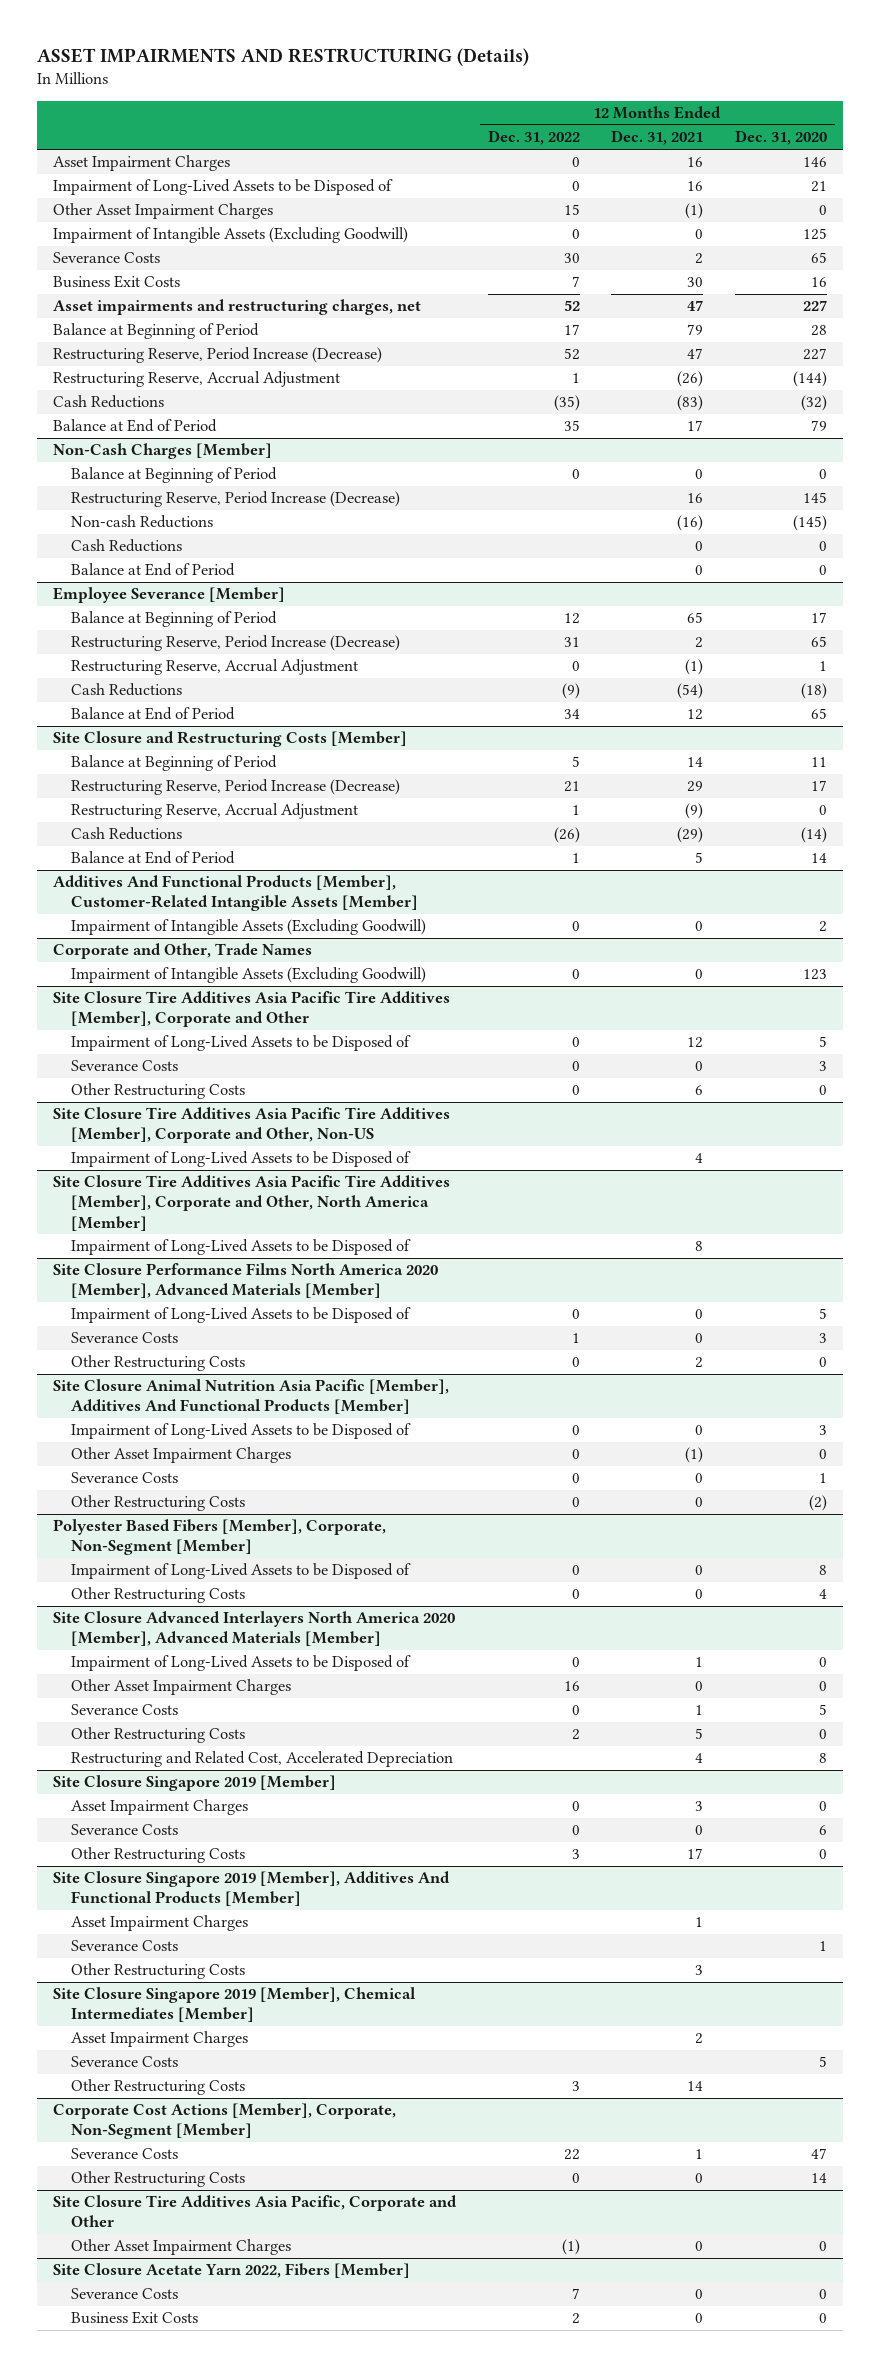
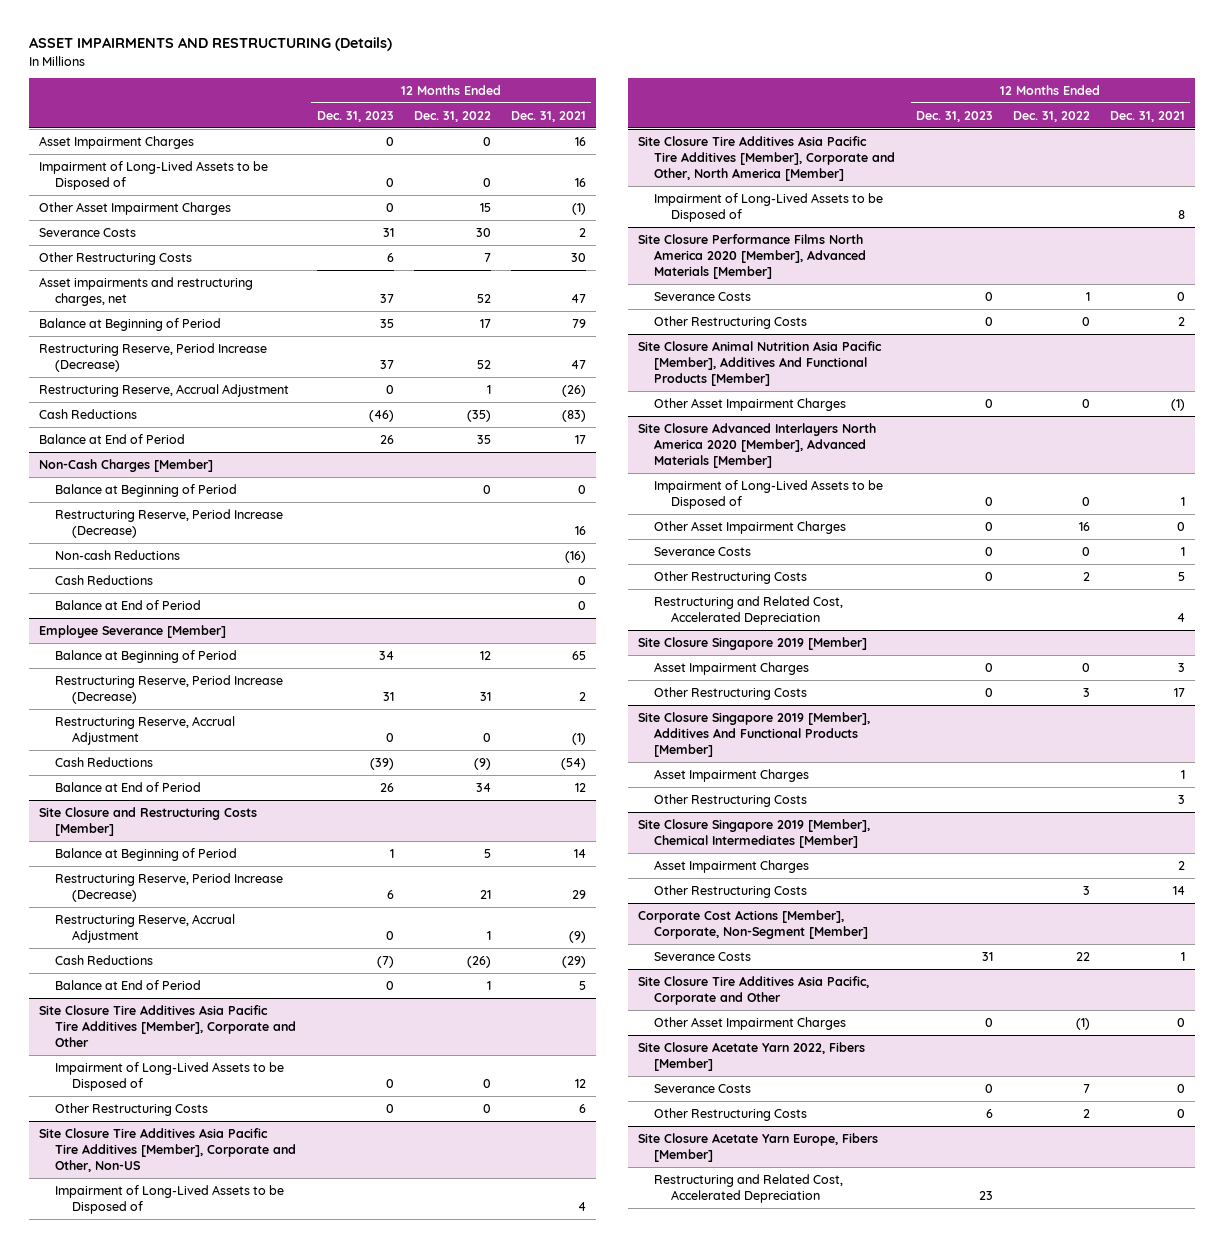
- | 12 Months Ended Dec. 31, 2022 | 12 Months Ended Dec. 31, 2021 | 12 Months Ended Dec. 31, 2020
+ | 12 Months Ended Dec. 31, 2023 | 12 Months Ended Dec. 31, 2022 | 12 Months Ended Dec. 31, 2021
- Impairment of Intangible Assets (Excluding Goodwill) | 0 | 0 | 125
- Business Exit Costs | 7 | 30 | 16
+ Other Restructuring Costs | 6 | 7 | 30
- Additives And Functional Products [Member], Customer-Related Intangible Assets [Member]
- Impairment of Intangible Assets (Excluding Goodwill) | 0 | 0 | 2
- Corporate and Other, Trade Names
- Impairment of Intangible Assets (Excluding Goodwill) | 0 | 0 | 123
@ Site Closure Tire Additives Asia Pacific Tire Additives [Member], Corporate and Other
- Severance Costs | 0 | 0 | 3
@ Site Closure Performance Films North America 2020 [Member], Advanced Materials [Member]
- Impairment of Long-Lived Assets to be Disposed of | 0 | 0 | 5
@ Site Closure Animal Nutrition Asia Pacific [Member], Additives And Functional Products [Member]
- Impairment of Long-Lived Assets to be Disposed of | 0 | 0 | 3
- Severance Costs | 0 | 0 | 1
- Other Restructuring Costs | 0 | 0 | (2)
- Polyester Based Fibers [Member], Corporate, Non-Segment [Member]
- Impairment of Long-Lived Assets to be Disposed of | 0 | 0 | 8
- Other Restructuring Costs | 0 | 0 | 4
@ Site Closure Singapore 2019 [Member]
- Severance Costs | 0 | 0 | 6
@ Site Closure Singapore 2019 [Member], Additives And Functional Products [Member]
- Severance Costs | | | 1
@ Site Closure Singapore 2019 [Member], Chemical Intermediates [Member]
- Severance Costs | | | 5
@ Corporate Cost Actions [Member], Corporate, Non-Segment [Member]
- Other Restructuring Costs | 0 | 0 | 14
@ Site Closure Acetate Yarn 2022, Fibers [Member]
- Business Exit Costs | 2 | 0 | 0
+ Other Restructuring Costs | 6 | 2 | 0
+ Site Closure Acetate Yarn Europe, Fibers [Member]
+ Restructuring and Related Cost, Accelerated Depreciation | 23 | |

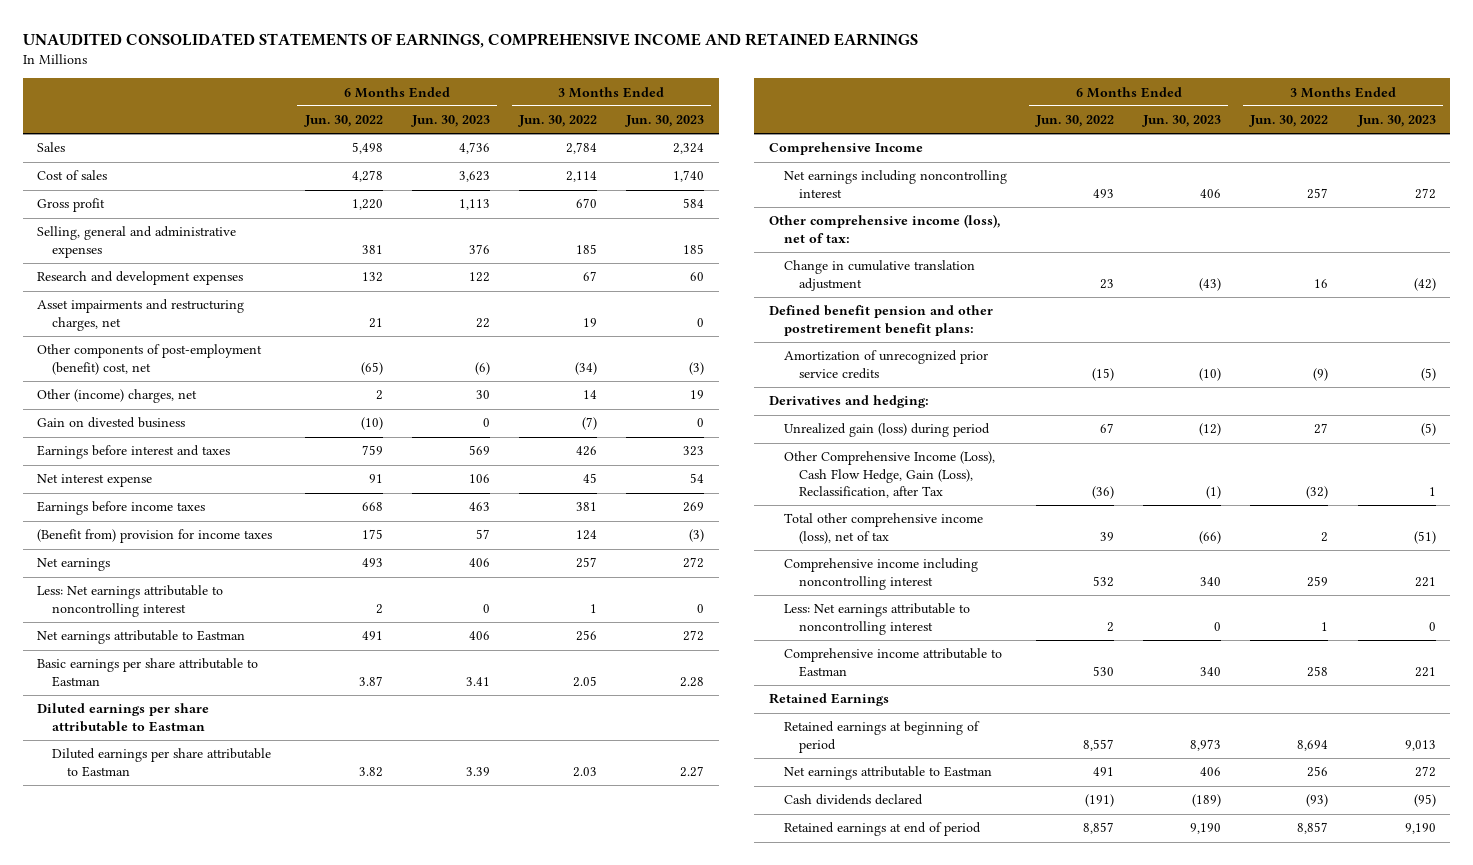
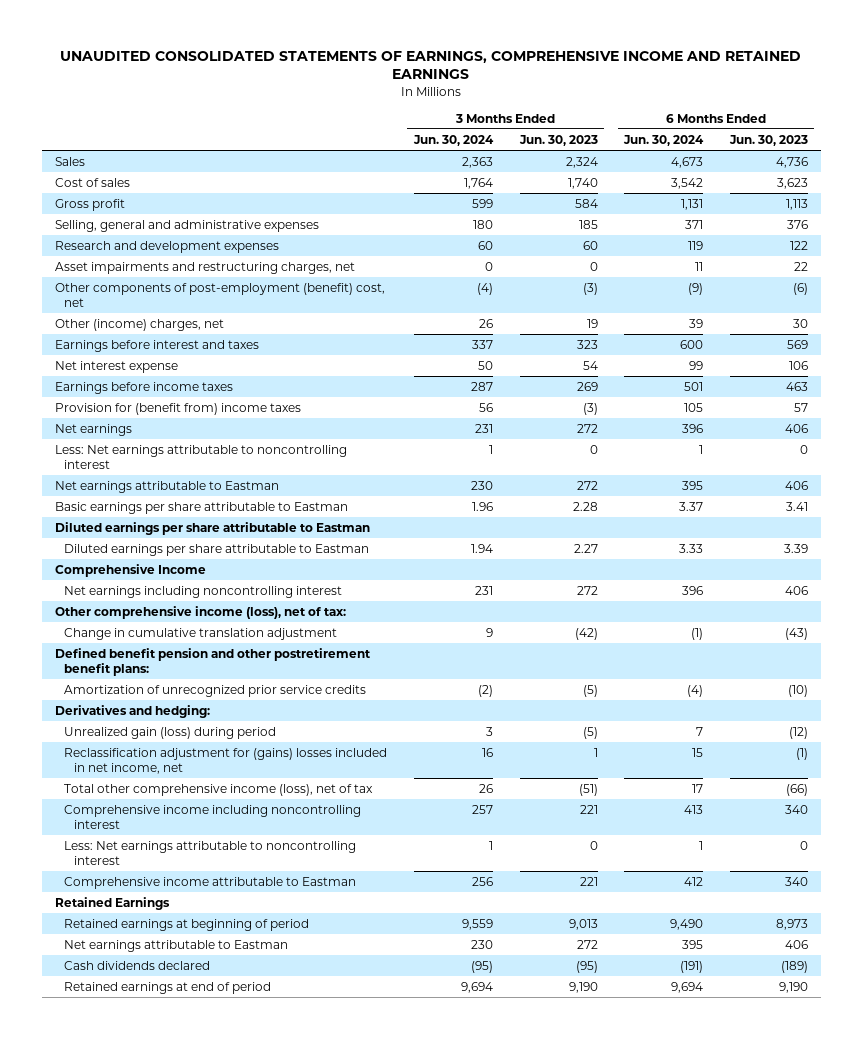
- | 6 Months Ended Jun. 30, 2022 | 6 Months Ended Jun. 30, 2023 | 3 Months Ended Jun. 30, 2022 | 3 Months Ended Jun. 30, 2023
+ | 3 Months Ended Jun. 30, 2024 | 3 Months Ended Jun. 30, 2023 | 6 Months Ended Jun. 30, 2024 | 6 Months Ended Jun. 30, 2023
- Gain on divested business | (10) | 0 | (7) | 0
- (Benefit from) provision for income taxes | 175 | 57 | 124 | (3)
+ Provision for (benefit from) income taxes | 56 | (3) | 105 | 57
- Other Comprehensive Income (Loss), Cash Flow Hedge, Gain (Loss), Reclassification, after Tax | (36) | (1) | (32) | 1
+ Reclassification adjustment for (gains) losses included in net income, net | 16 | 1 | 15 | (1)

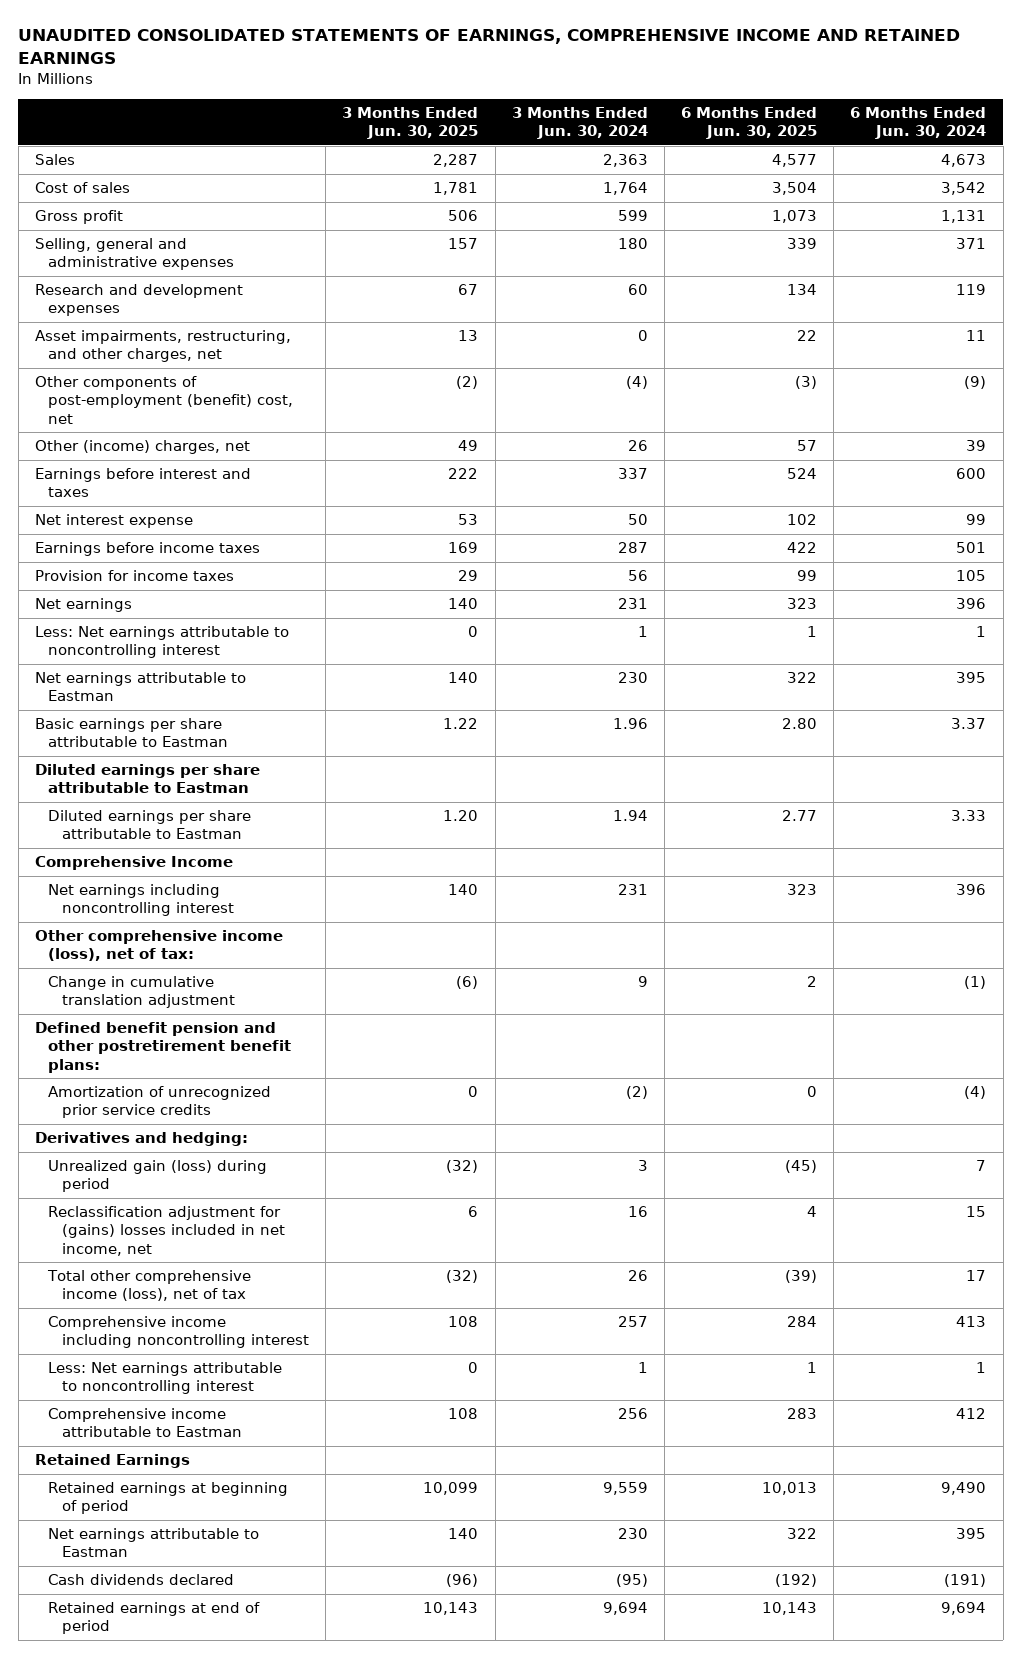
- | 3 Months Ended Jun. 30, 2024 | 3 Months Ended Jun. 30, 2023 | 6 Months Ended Jun. 30, 2024 | 6 Months Ended Jun. 30, 2023
+ | 3 Months Ended Jun. 30, 2025 | 3 Months Ended Jun. 30, 2024 | 6 Months Ended Jun. 30, 2025 | 6 Months Ended Jun. 30, 2024
- Asset impairments and restructuring charges, net | 0 | 0 | 11 | 22
+ Asset impairments, restructuring, and other charges, net | 13 | 0 | 22 | 11
- Provision for (benefit from) income taxes | 56 | (3) | 105 | 57
+ Provision for income taxes | 29 | 56 | 99 | 105

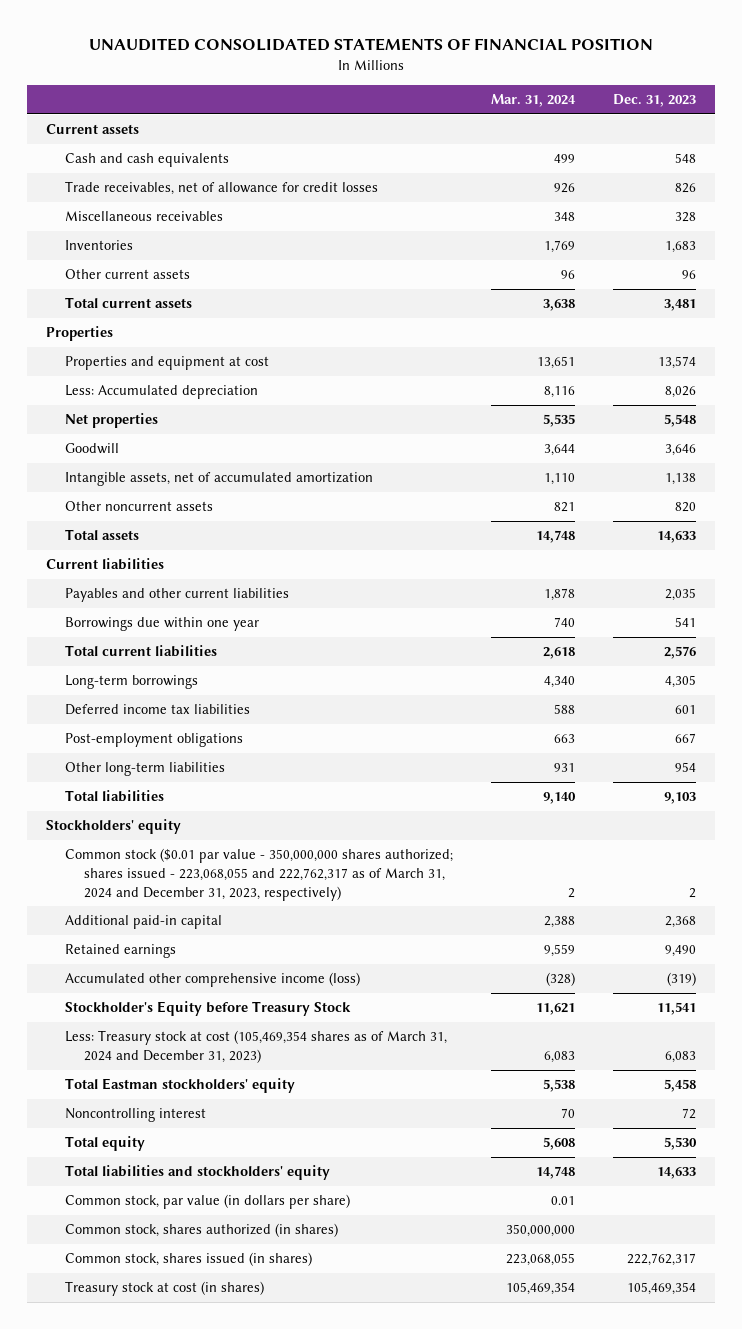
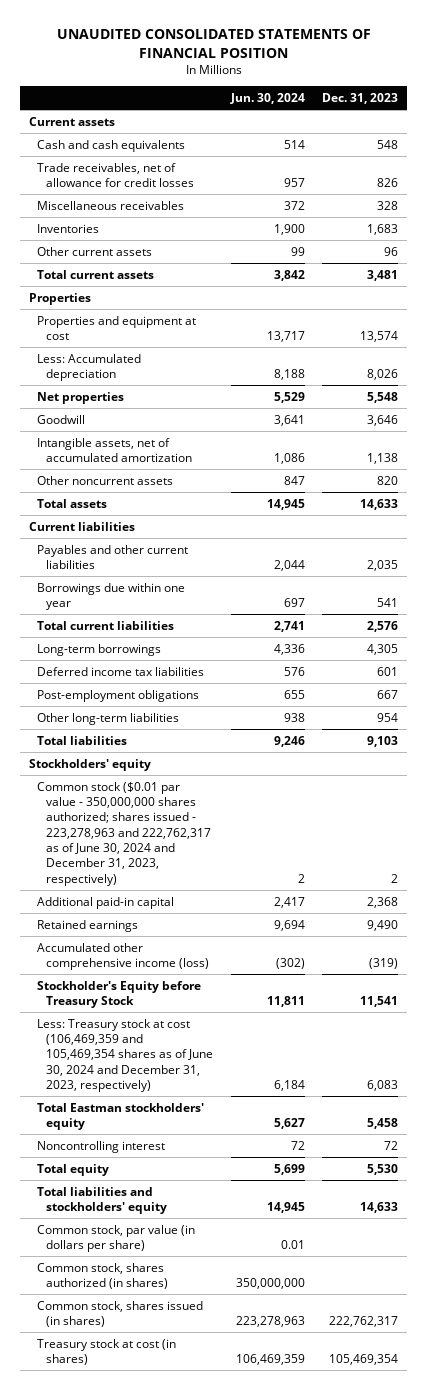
- | Mar. 31, 2024 | Dec. 31, 2023
+ | Jun. 30, 2024 | Dec. 31, 2023
- Common stock ($0.01 par value - 350,000,000 shares authorized; shares issued - 223,068,055 and 222,762,317 as of March 31, 2024 and December 31, 2023, respectively) | 2 | 2
+ Common stock ($0.01 par value - 350,000,000 shares authorized; shares issued - 223,278,963 and 222,762,317 as of June 30, 2024 and December 31, 2023, respectively) | 2 | 2
- Less: Treasury stock at cost (105,469,354 shares as of March 31, 2024 and December 31, 2023) | 6,083 | 6,083
+ Less: Treasury stock at cost (106,469,359 and 105,469,354 shares as of June 30, 2024 and December 31, 2023, respectively) | 6,184 | 6,083

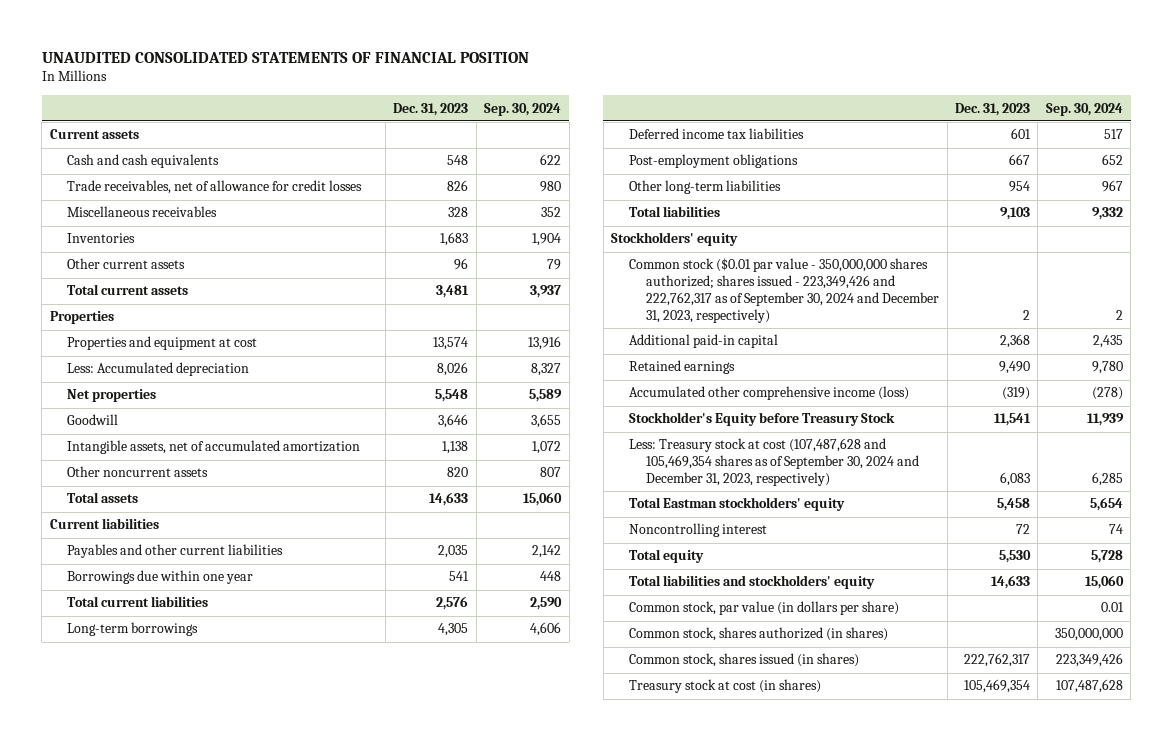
- | Jun. 30, 2024 | Dec. 31, 2023
+ | Dec. 31, 2023 | Sep. 30, 2024
- Common stock ($0.01 par value - 350,000,000 shares authorized; shares issued - 223,278,963 and 222,762,317 as of June 30, 2024 and December 31, 2023, respectively) | 2 | 2
+ Common stock ($0.01 par value - 350,000,000 shares authorized; shares issued - 223,349,426 and 222,762,317 as of September 30, 2024 and December 31, 2023, respectively) | 2 | 2
- Less: Treasury stock at cost (106,469,359 and 105,469,354 shares as of June 30, 2024 and December 31, 2023, respectively) | 6,184 | 6,083
+ Less: Treasury stock at cost (107,487,628 and 105,469,354 shares as of September 30, 2024 and December 31, 2023, respectively) | 6,083 | 6,285

